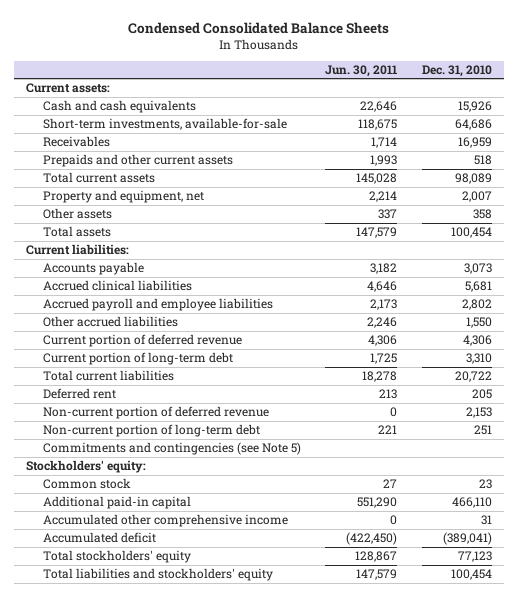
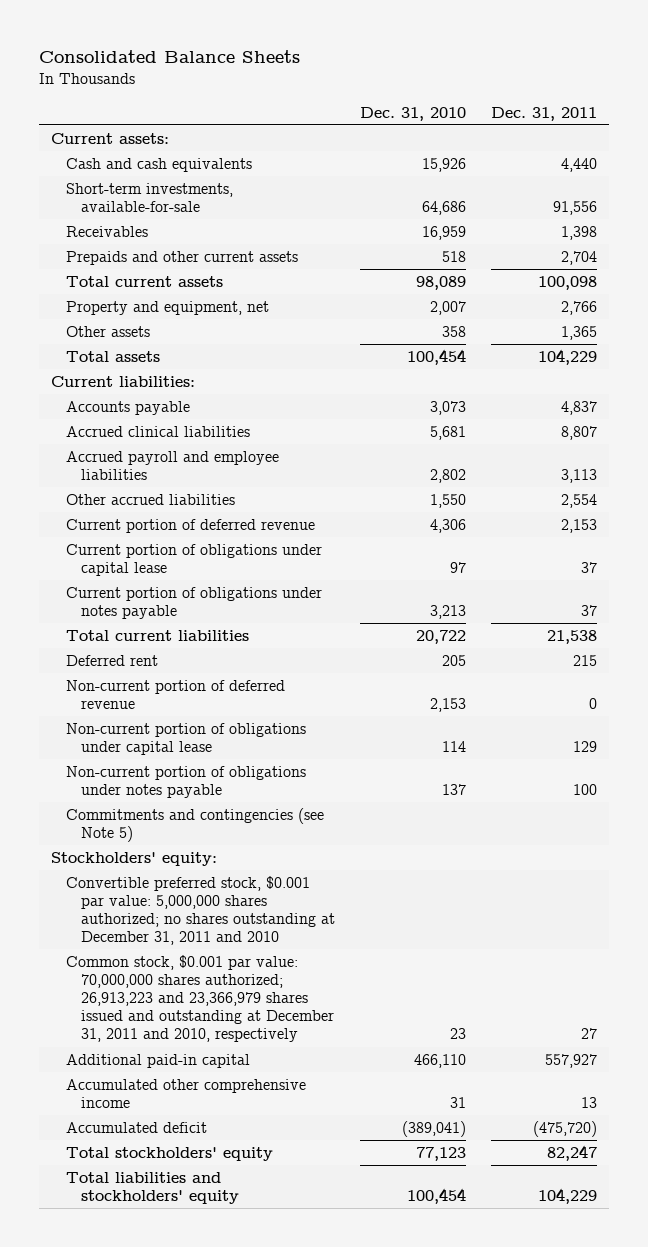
- Condensed Consolidated Balance Sheets
+ Consolidated Balance Sheets
- | Jun. 30, 2011 | Dec. 31, 2010
+ | Dec. 31, 2010 | Dec. 31, 2011
- Current portion of long-term debt | 1,725 | 3,310
+ Current portion of obligations under capital lease | 97 | 37
+ Current portion of obligations under notes payable | 3,213 | 37
- Non-current portion of long-term debt | 221 | 251
+ Non-current portion of obligations under capital lease | 114 | 129
+ Non-current portion of obligations under notes payable | 137 | 100
- Common stock | 27 | 23
+ Convertible preferred stock, $0.001 par value: 5,000,000 shares authorized; no shares outstanding at December 31, 2011 and 2010
+ Common stock, $0.001 par value: 70,000,000 shares authorized; 26,913,223 and 23,366,979 shares issued and outstanding at December 31, 2011 and 2010, respectively | 23 | 27

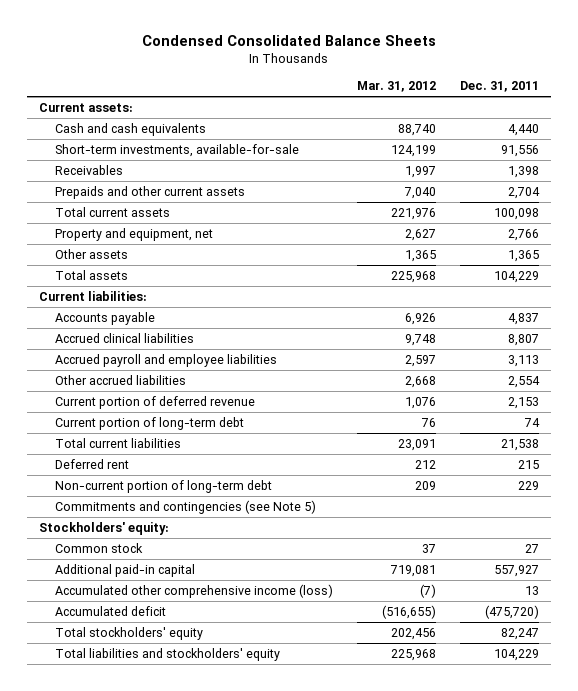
- Consolidated Balance Sheets
+ Condensed Consolidated Balance Sheets
- | Dec. 31, 2010 | Dec. 31, 2011
+ | Mar. 31, 2012 | Dec. 31, 2011
- Current portion of obligations under capital lease | 97 | 37
- Current portion of obligations under notes payable | 3,213 | 37
+ Current portion of long-term debt | 76 | 74
- Non-current portion of deferred revenue | 2,153 | 0
- Non-current portion of obligations under capital lease | 114 | 129
- Non-current portion of obligations under notes payable | 137 | 100
+ Non-current portion of long-term debt | 209 | 229
- Convertible preferred stock, $0.001 par value: 5,000,000 shares authorized; no shares outstanding at December 31, 2011 and 2010
- Common stock, $0.001 par value: 70,000,000 shares authorized; 26,913,223 and 23,366,979 shares issued and outstanding at December 31, 2011 and 2010, respectively | 23 | 27
+ Common stock | 37 | 27
- Accumulated other comprehensive income | 31 | 13
+ Accumulated other comprehensive income (loss) | (7) | 13

